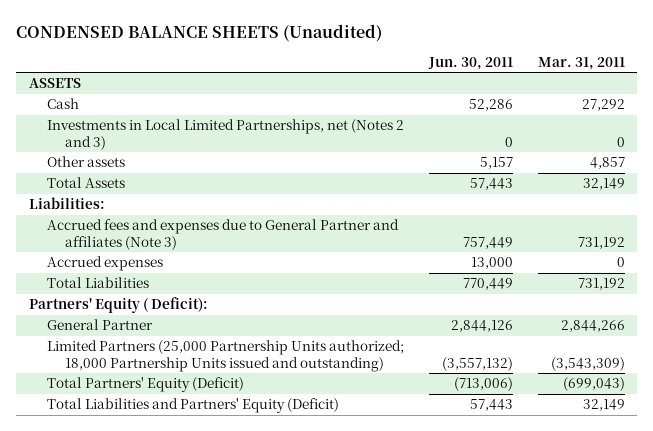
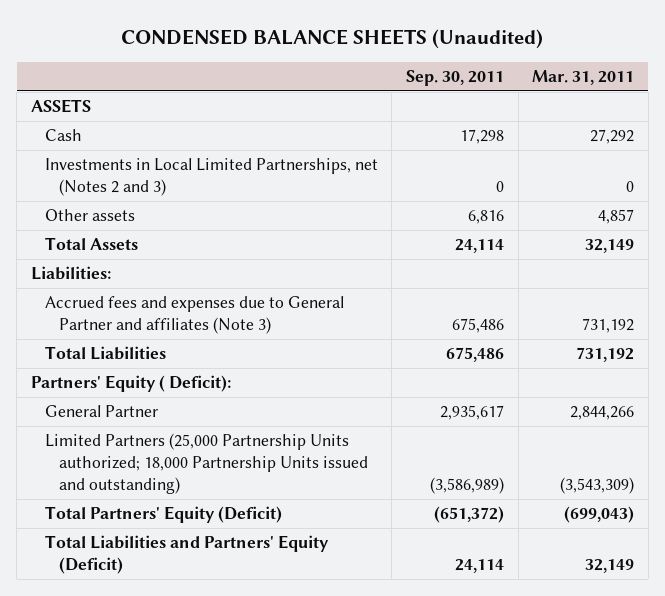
- | Jun. 30, 2011 | Mar. 31, 2011
+ | Sep. 30, 2011 | Mar. 31, 2011
- Accrued expenses | 13,000 | 0

